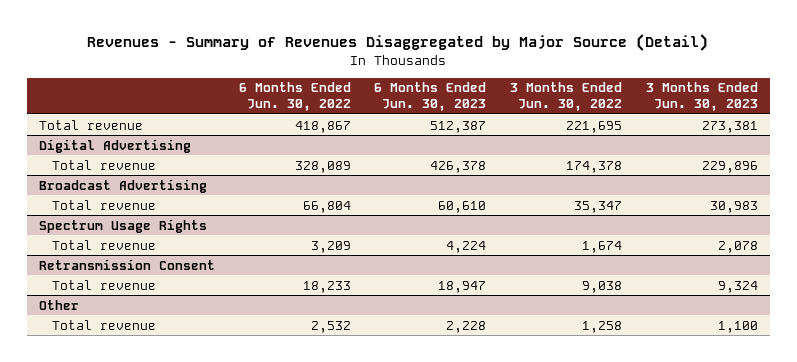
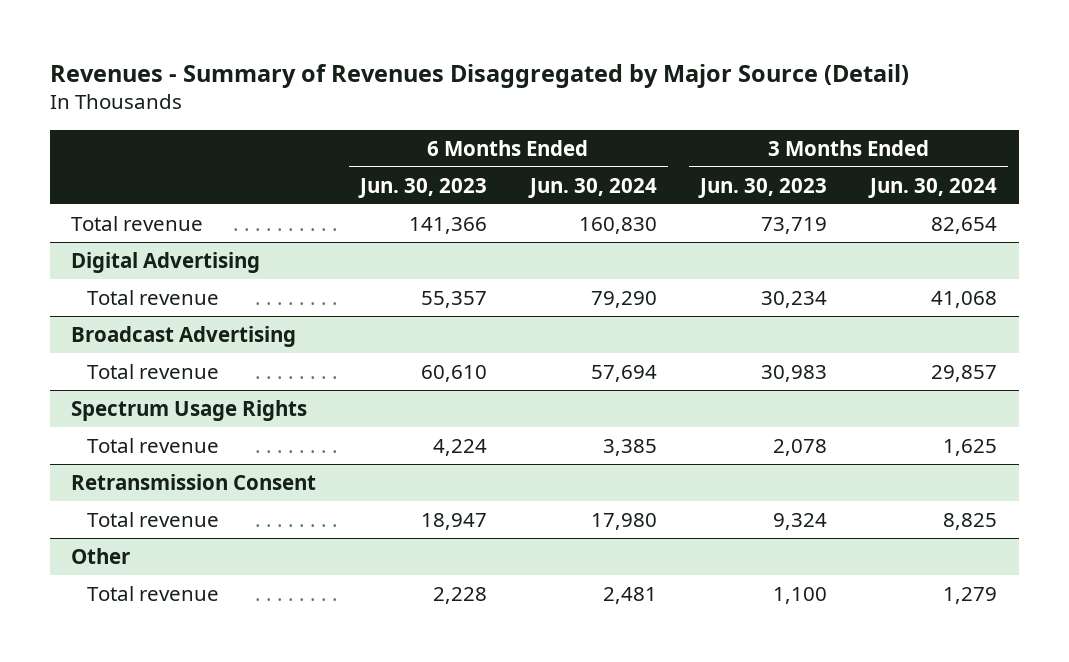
- | 6 Months Ended Jun. 30, 2022 | 6 Months Ended Jun. 30, 2023 | 3 Months Ended Jun. 30, 2022 | 3 Months Ended Jun. 30, 2023
+ | 6 Months Ended Jun. 30, 2023 | 6 Months Ended Jun. 30, 2024 | 3 Months Ended Jun. 30, 2023 | 3 Months Ended Jun. 30, 2024
- Total revenue | 418,867 | 512,387 | 221,695 | 273,381
+ Total revenue | 141,366 | 160,830 | 73,719 | 82,654
@ Digital Advertising
- Total revenue | 328,089 | 426,378 | 174,378 | 229,896
+ Total revenue | 55,357 | 79,290 | 30,234 | 41,068

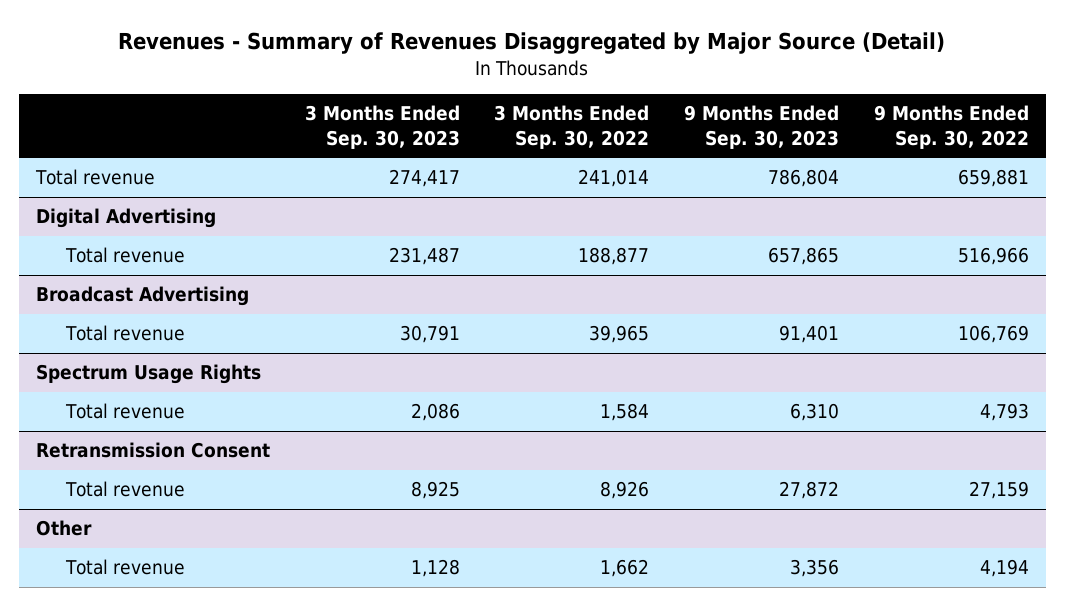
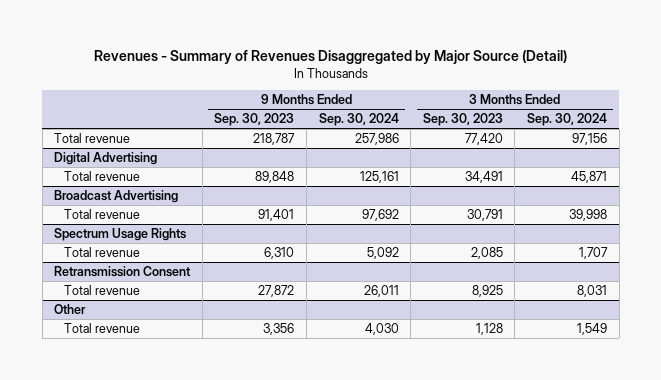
- | 3 Months Ended Sep. 30, 2023 | 3 Months Ended Sep. 30, 2022 | 9 Months Ended Sep. 30, 2023 | 9 Months Ended Sep. 30, 2022
+ | 9 Months Ended Sep. 30, 2023 | 9 Months Ended Sep. 30, 2024 | 3 Months Ended Sep. 30, 2023 | 3 Months Ended Sep. 30, 2024
- Total revenue | 274,417 | 241,014 | 786,804 | 659,881
+ Total revenue | 218,787 | 257,986 | 77,420 | 97,156
@ Digital Advertising
- Total revenue | 231,487 | 188,877 | 657,865 | 516,966
+ Total revenue | 89,848 | 125,161 | 34,491 | 45,871
@ Spectrum Usage Rights
- Total revenue | 2,086 | 1,584 | 6,310 | 4,793
+ Total revenue | 6,310 | 5,092 | 2,085 | 1,707

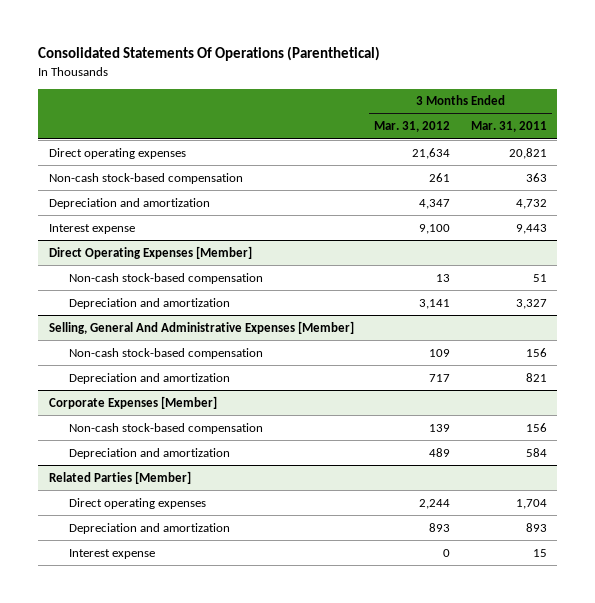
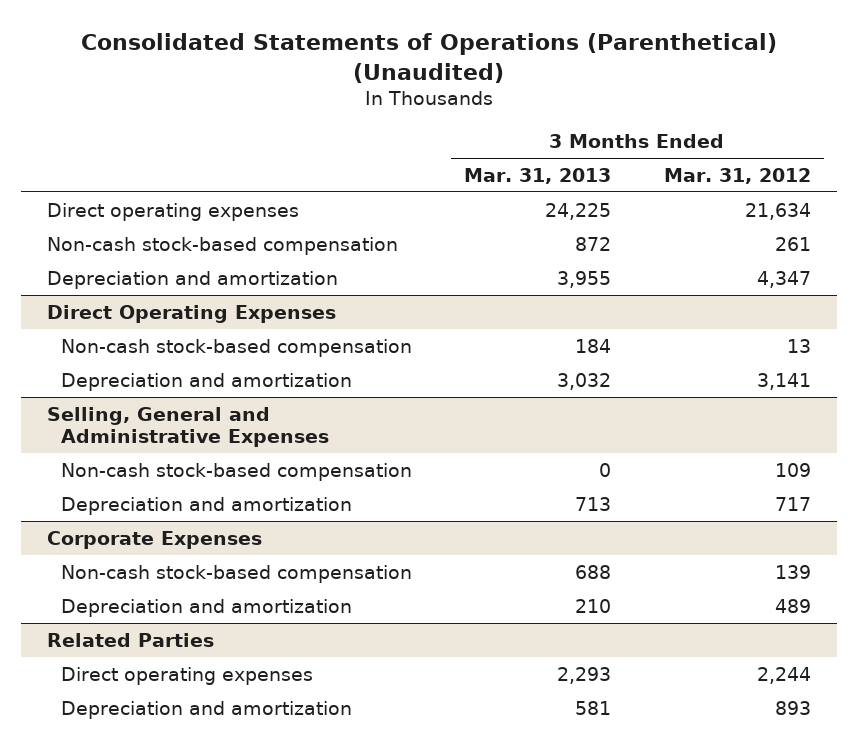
- Consolidated Statements Of Operations (Parenthetical)
+ Consolidated Statements of Operations (Parenthetical) (Unaudited)
- | 3 Months Ended Mar. 31, 2012 | 3 Months Ended Mar. 31, 2011
+ | 3 Months Ended Mar. 31, 2013 | 3 Months Ended Mar. 31, 2012
- Interest expense | 9,100 | 9,443
- Direct Operating Expenses [Member]
+ Direct Operating Expenses
- Selling, General And Administrative Expenses [Member]
+ Selling, General and Administrative Expenses
- Corporate Expenses [Member]
+ Corporate Expenses
- Related Parties [Member]
+ Related Parties
- Interest expense | 0 | 15

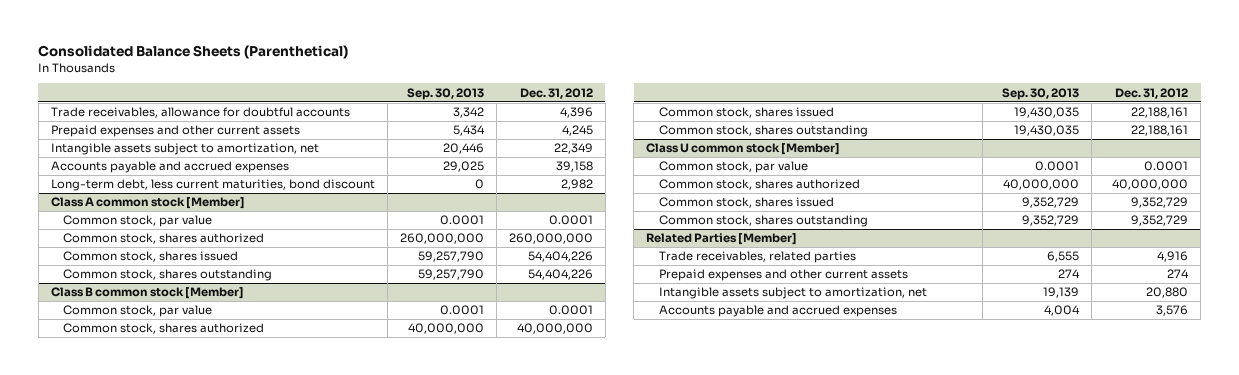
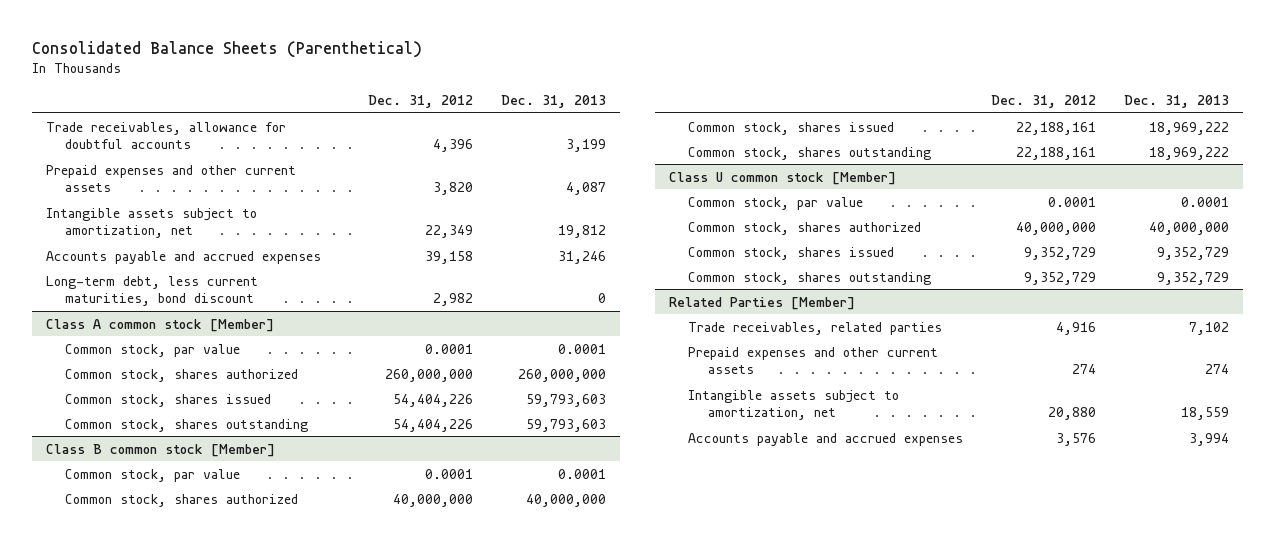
- | Sep. 30, 2013 | Dec. 31, 2012
+ | Dec. 31, 2012 | Dec. 31, 2013
- Prepaid expenses and other current assets | 5,434 | 4,245
+ Prepaid expenses and other current assets | 3,820 | 4,087

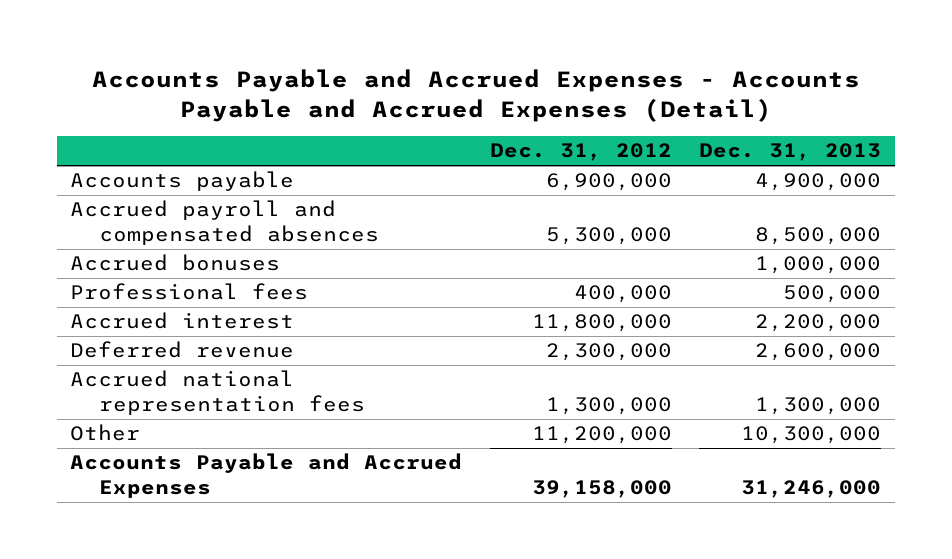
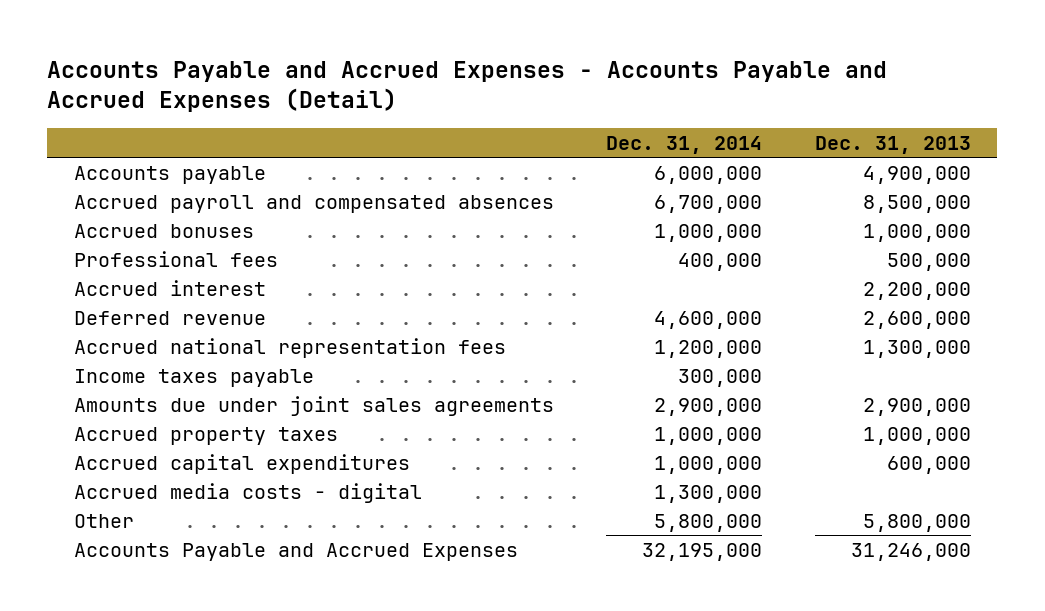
- | Dec. 31, 2012 | Dec. 31, 2013
+ | Dec. 31, 2014 | Dec. 31, 2013
- Other | 11,200,000 | 10,300,000
+ Income taxes payable | 300,000 |
+ Amounts due under joint sales agreements | 2,900,000 | 2,900,000
+ Accrued property taxes | 1,000,000 | 1,000,000
+ Accrued capital expenditures | 1,000,000 | 600,000
+ Accrued media costs - digital | 1,300,000 |
+ Other | 5,800,000 | 5,800,000

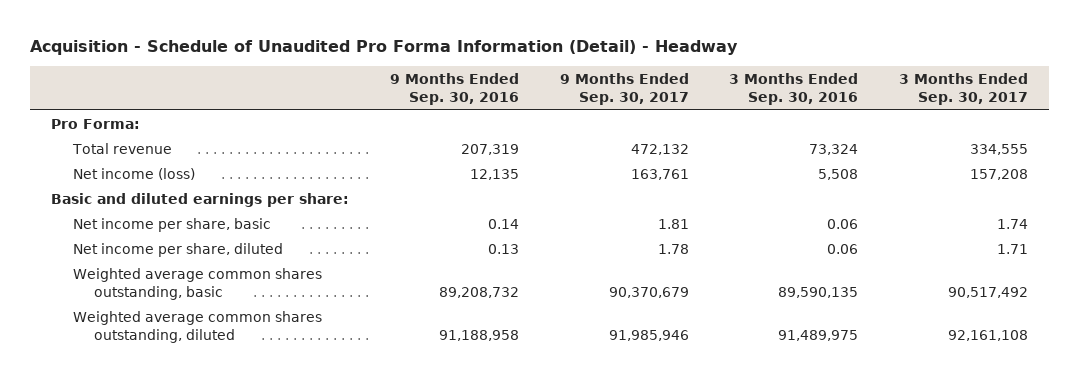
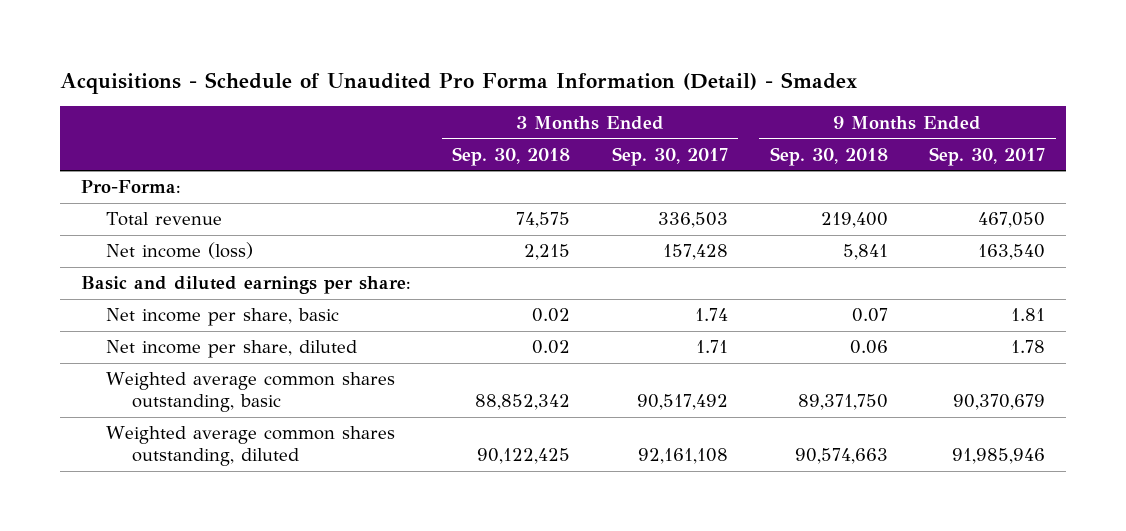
- Acquisition - Schedule of Unaudited Pro Forma Information (Detail) - Headway
+ Acquisitions - Schedule of Unaudited Pro Forma Information (Detail) - Smadex
- | 9 Months Ended Sep. 30, 2016 | 9 Months Ended Sep. 30, 2017 | 3 Months Ended Sep. 30, 2016 | 3 Months Ended Sep. 30, 2017
+ | 3 Months Ended Sep. 30, 2018 | 3 Months Ended Sep. 30, 2017 | 9 Months Ended Sep. 30, 2018 | 9 Months Ended Sep. 30, 2017
- Pro Forma:
- Total revenue | 207,319 | 472,132 | 73,324 | 334,555
- Net income (loss) | 12,135 | 163,761 | 5,508 | 157,208
+ Pro-Forma:
+ Total revenue | 74,575 | 336,503 | 219,400 | 467,050
+ Net income (loss) | 2,215 | 157,428 | 5,841 | 163,540

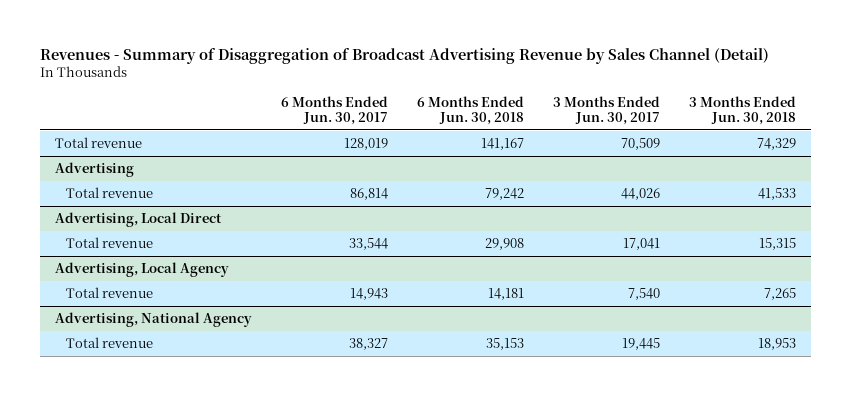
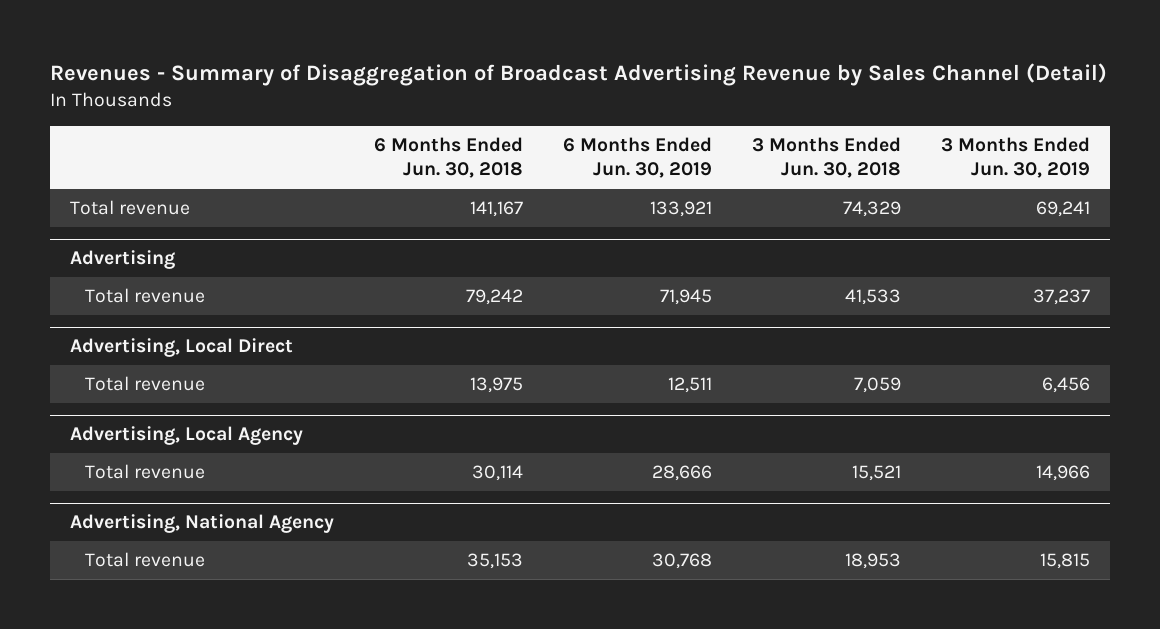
- | 6 Months Ended Jun. 30, 2017 | 6 Months Ended Jun. 30, 2018 | 3 Months Ended Jun. 30, 2017 | 3 Months Ended Jun. 30, 2018
+ | 6 Months Ended Jun. 30, 2018 | 6 Months Ended Jun. 30, 2019 | 3 Months Ended Jun. 30, 2018 | 3 Months Ended Jun. 30, 2019
@ Advertising, Local Direct
- Total revenue | 33,544 | 29,908 | 17,041 | 15,315
+ Total revenue | 13,975 | 12,511 | 7,059 | 6,456
@ Advertising, Local Agency
- Total revenue | 14,943 | 14,181 | 7,540 | 7,265
+ Total revenue | 30,114 | 28,666 | 15,521 | 14,966

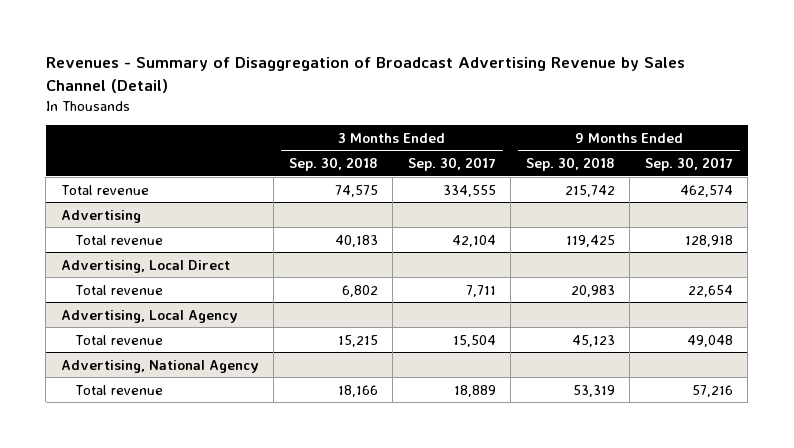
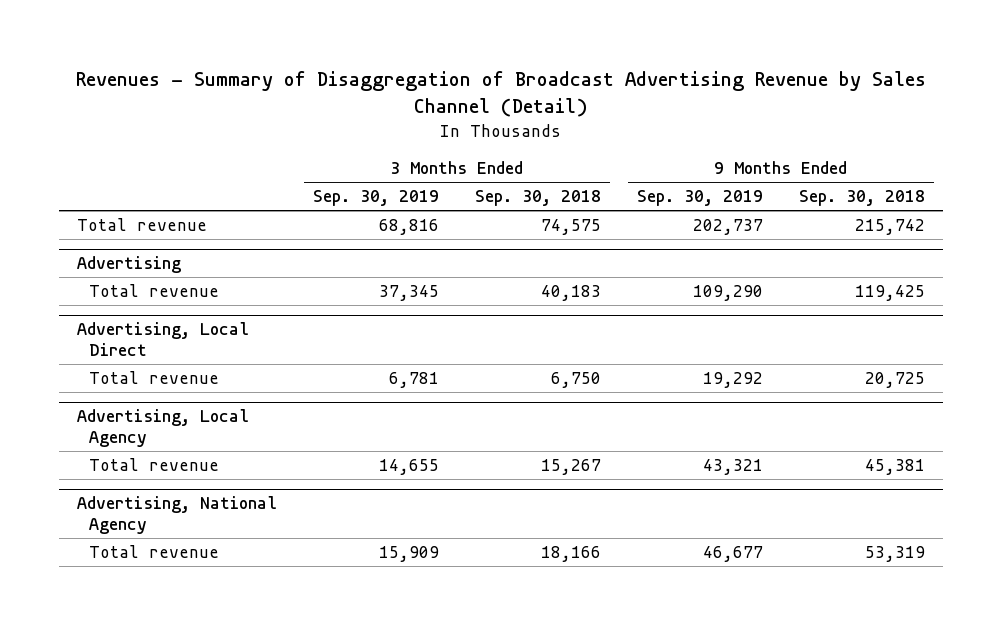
- | 3 Months Ended Sep. 30, 2018 | 3 Months Ended Sep. 30, 2017 | 9 Months Ended Sep. 30, 2018 | 9 Months Ended Sep. 30, 2017
+ | 3 Months Ended Sep. 30, 2019 | 3 Months Ended Sep. 30, 2018 | 9 Months Ended Sep. 30, 2019 | 9 Months Ended Sep. 30, 2018
@ Advertising, Local Direct
- Total revenue | 6,802 | 7,711 | 20,983 | 22,654
+ Total revenue | 6,781 | 6,750 | 19,292 | 20,725
@ Advertising, Local Agency
- Total revenue | 15,215 | 15,504 | 45,123 | 49,048
+ Total revenue | 14,655 | 15,267 | 43,321 | 45,381

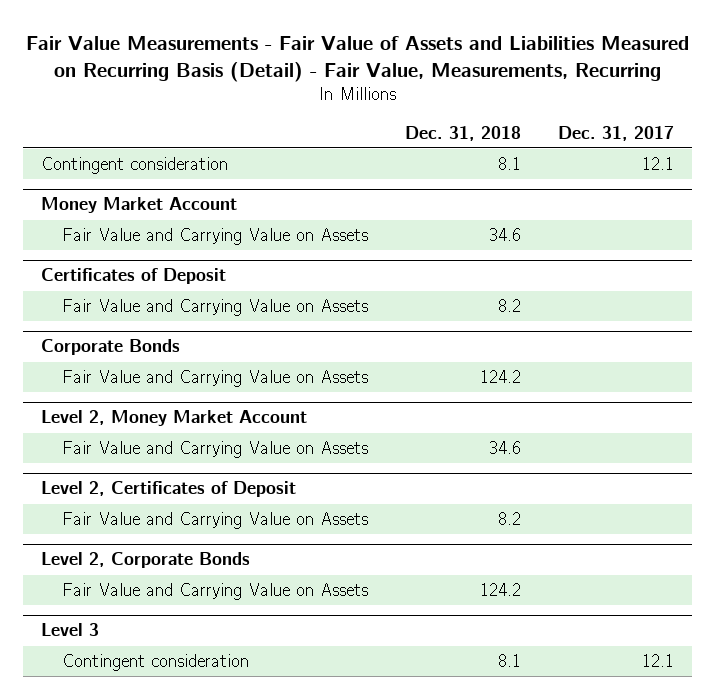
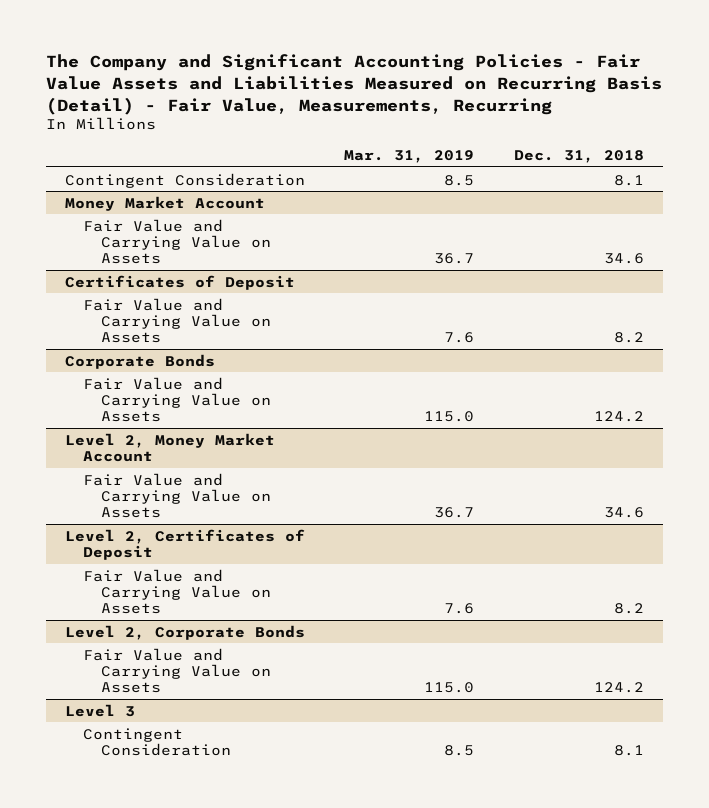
- Fair Value Measurements - Fair Value of Assets and Liabilities Measured on Recurring Basis (Detail) - Fair Value, Measurements, Recurring
+ The Company and Significant Accounting Policies - Fair Value Assets and Liabilities Measured on Recurring Basis (Detail) - Fair Value, Measurements, Recurring
- | Dec. 31, 2018 | Dec. 31, 2017
+ | Mar. 31, 2019 | Dec. 31, 2018
- Contingent consideration | 8.1 | 12.1
+ Contingent Consideration | 8.5 | 8.1
@ Level 3
- Contingent consideration | 8.1 | 12.1
+ Contingent Consideration | 8.5 | 8.1

